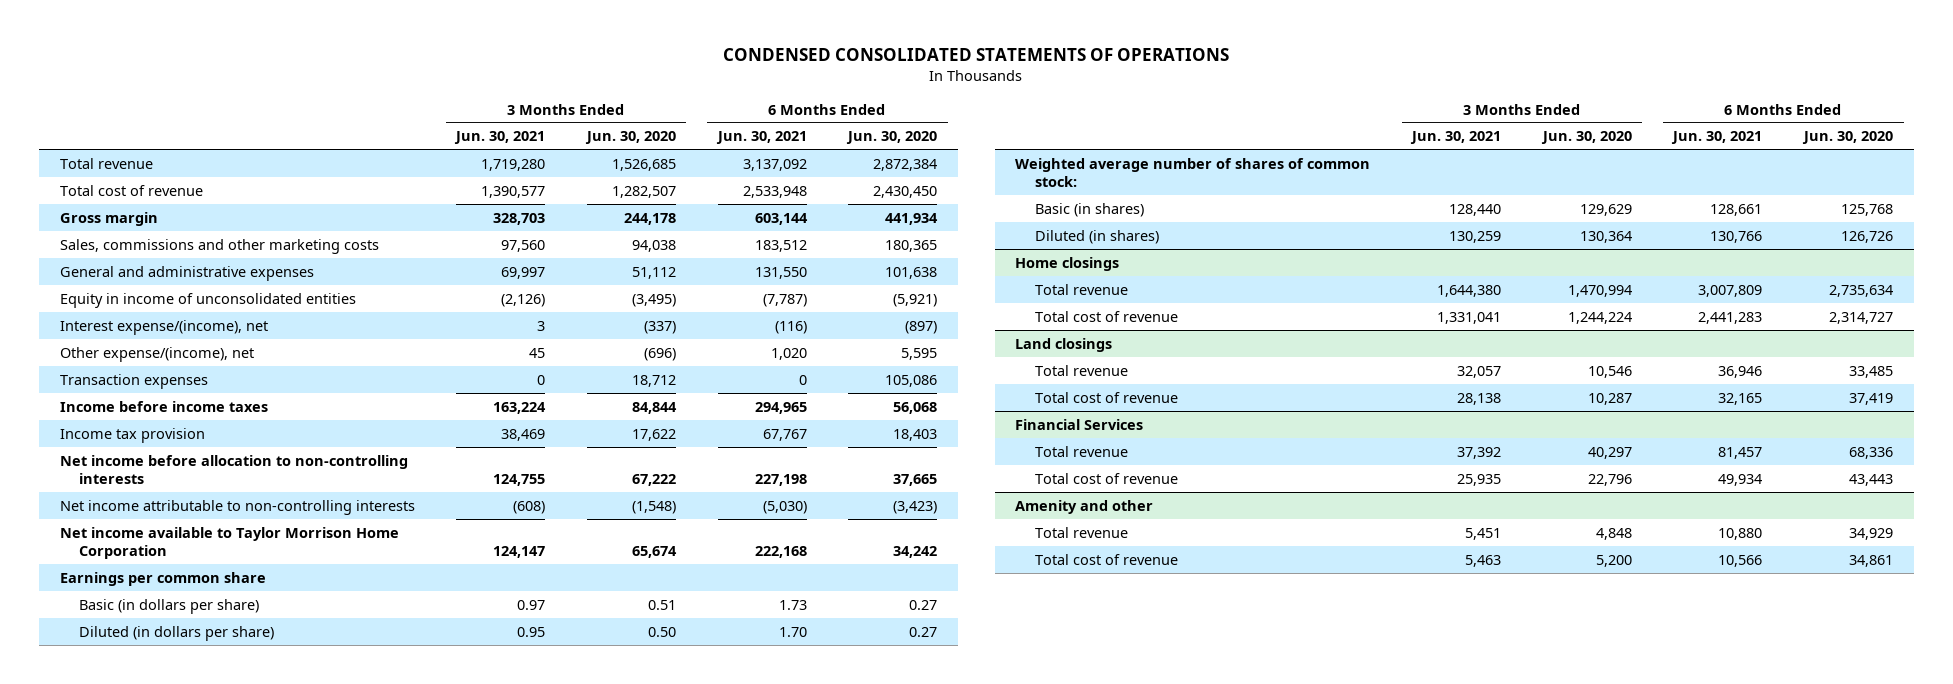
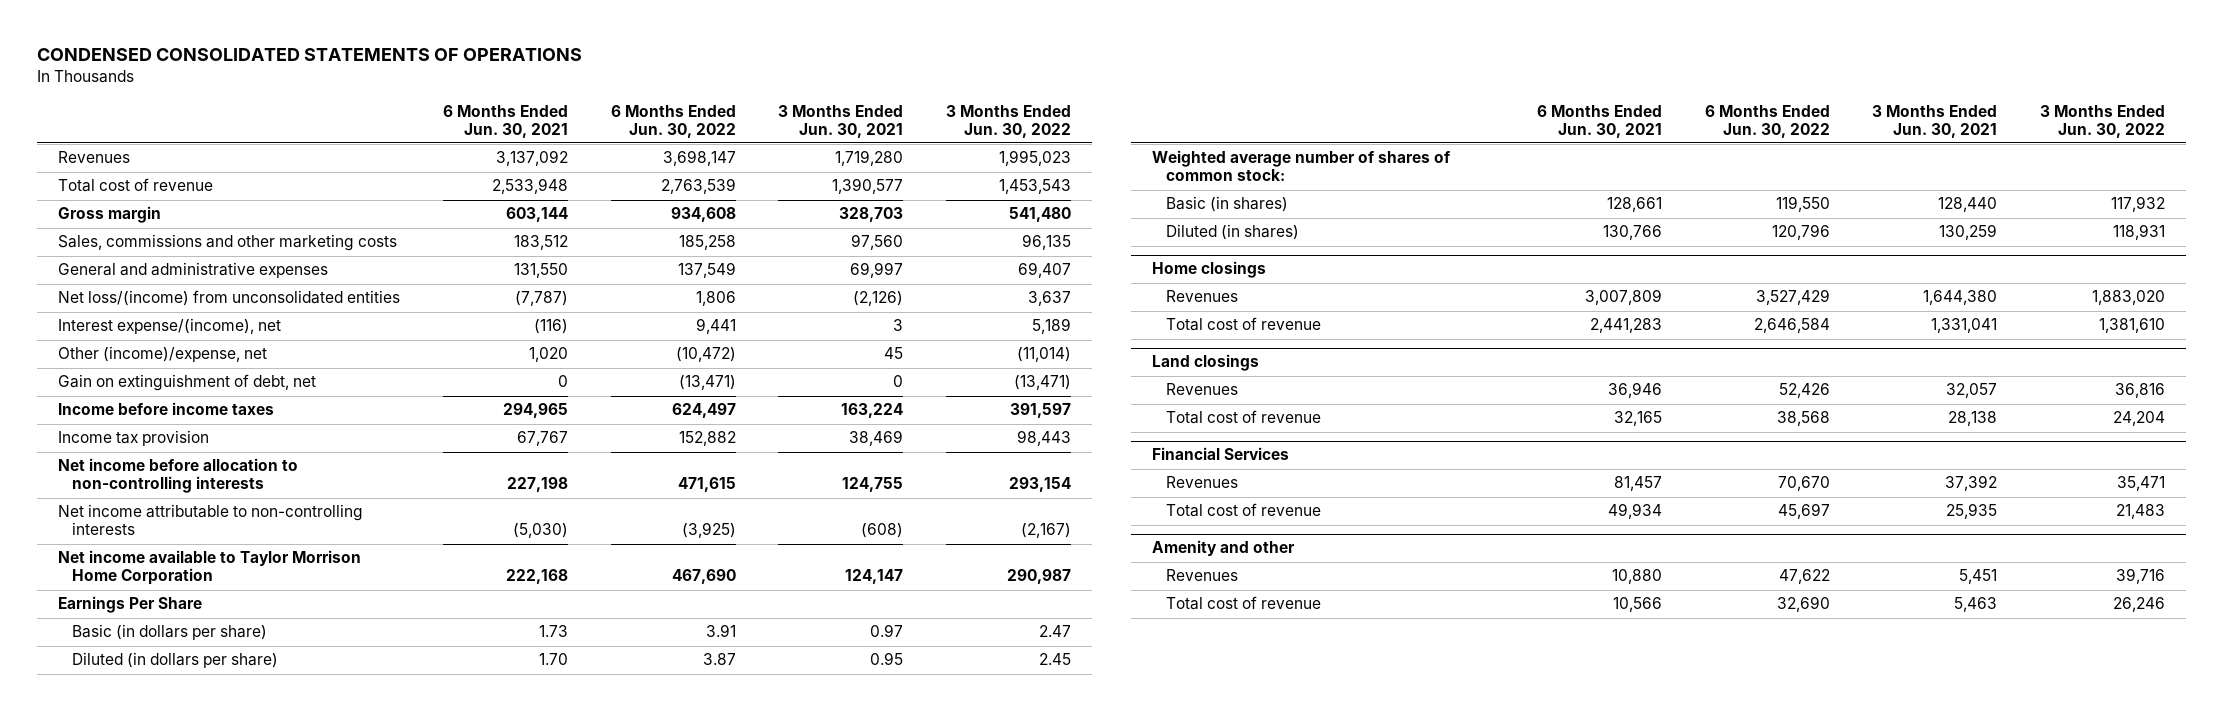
- | 3 Months Ended Jun. 30, 2021 | 3 Months Ended Jun. 30, 2020 | 6 Months Ended Jun. 30, 2021 | 6 Months Ended Jun. 30, 2020
+ | 6 Months Ended Jun. 30, 2021 | 6 Months Ended Jun. 30, 2022 | 3 Months Ended Jun. 30, 2021 | 3 Months Ended Jun. 30, 2022
- Total revenue | 1,719,280 | 1,526,685 | 3,137,092 | 2,872,384
+ Revenues | 3,137,092 | 3,698,147 | 1,719,280 | 1,995,023
- Equity in income of unconsolidated entities | (2,126) | (3,495) | (7,787) | (5,921)
+ Net loss/(income) from unconsolidated entities | (7,787) | 1,806 | (2,126) | 3,637
- Other expense/(income), net | 45 | (696) | 1,020 | 5,595
- Transaction expenses | 0 | 18,712 | 0 | 105,086
+ Other (income)/expense, net | 1,020 | (10,472) | 45 | (11,014)
+ Gain on extinguishment of debt, net | 0 | (13,471) | 0 | (13,471)
- Earnings per common share
+ Earnings Per Share
@ Home closings
- Total revenue | 1,644,380 | 1,470,994 | 3,007,809 | 2,735,634
+ Revenues | 3,007,809 | 3,527,429 | 1,644,380 | 1,883,020
@ Land closings
- Total revenue | 32,057 | 10,546 | 36,946 | 33,485
+ Revenues | 36,946 | 52,426 | 32,057 | 36,816
@ Financial Services
- Total revenue | 37,392 | 40,297 | 81,457 | 68,336
+ Revenues | 81,457 | 70,670 | 37,392 | 35,471
@ Amenity and other
- Total revenue | 5,451 | 4,848 | 10,880 | 34,929
+ Revenues | 10,880 | 47,622 | 5,451 | 39,716

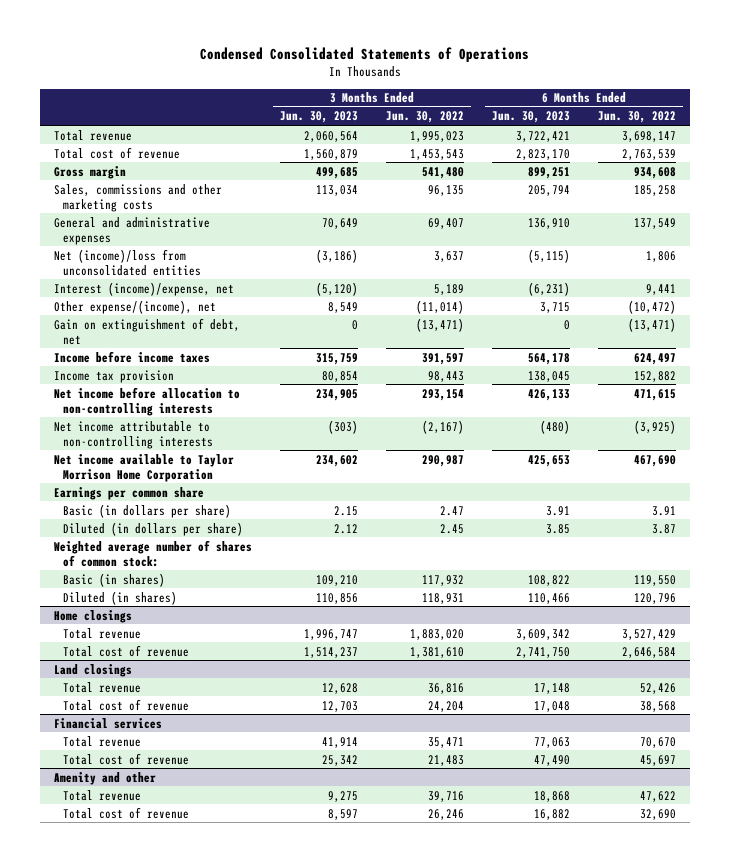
- CONDENSED CONSOLIDATED STATEMENTS OF OPERATIONS
+ Condensed Consolidated Statements of Operations
- | 6 Months Ended Jun. 30, 2021 | 6 Months Ended Jun. 30, 2022 | 3 Months Ended Jun. 30, 2021 | 3 Months Ended Jun. 30, 2022
+ | 3 Months Ended Jun. 30, 2023 | 3 Months Ended Jun. 30, 2022 | 6 Months Ended Jun. 30, 2023 | 6 Months Ended Jun. 30, 2022
- Revenues | 3,137,092 | 3,698,147 | 1,719,280 | 1,995,023
+ Total revenue | 2,060,564 | 1,995,023 | 3,722,421 | 3,698,147
- Net loss/(income) from unconsolidated entities | (7,787) | 1,806 | (2,126) | 3,637
- Interest expense/(income), net | (116) | 9,441 | 3 | 5,189
- Other (income)/expense, net | 1,020 | (10,472) | 45 | (11,014)
+ Net (income)/loss from unconsolidated entities | (3,186) | 3,637 | (5,115) | 1,806
+ Interest (income)/expense, net | (5,120) | 5,189 | (6,231) | 9,441
+ Other expense/(income), net | 8,549 | (11,014) | 3,715 | (10,472)
- Earnings Per Share
+ Earnings per common share
@ Home closings
- Revenues | 3,007,809 | 3,527,429 | 1,644,380 | 1,883,020
+ Total revenue | 1,996,747 | 1,883,020 | 3,609,342 | 3,527,429
@ Land closings
- Revenues | 36,946 | 52,426 | 32,057 | 36,816
+ Total revenue | 12,628 | 36,816 | 17,148 | 52,426
- Financial Services
- Revenues | 81,457 | 70,670 | 37,392 | 35,471
+ Financial services
+ Total revenue | 41,914 | 35,471 | 77,063 | 70,670
@ Amenity and other
- Revenues | 10,880 | 47,622 | 5,451 | 39,716
+ Total revenue | 9,275 | 39,716 | 18,868 | 47,622

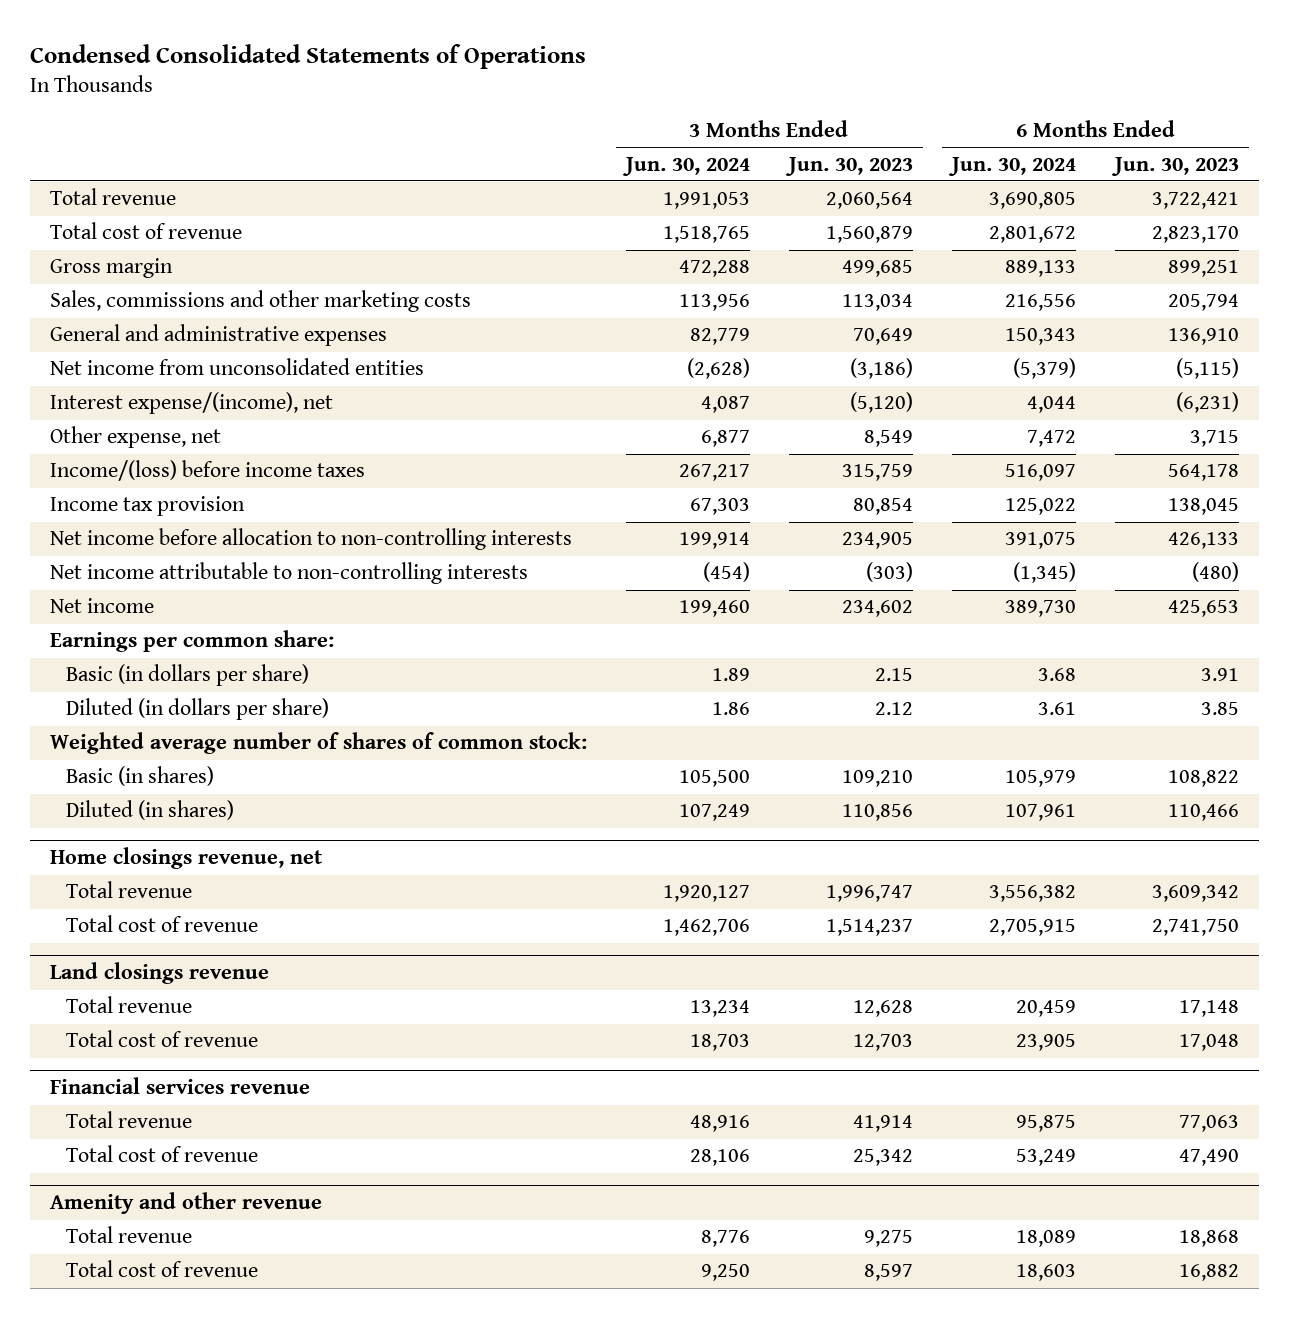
- | 3 Months Ended Jun. 30, 2023 | 3 Months Ended Jun. 30, 2022 | 6 Months Ended Jun. 30, 2023 | 6 Months Ended Jun. 30, 2022
+ | 3 Months Ended Jun. 30, 2024 | 3 Months Ended Jun. 30, 2023 | 6 Months Ended Jun. 30, 2024 | 6 Months Ended Jun. 30, 2023
- Net (income)/loss from unconsolidated entities | (3,186) | 3,637 | (5,115) | 1,806
- Interest (income)/expense, net | (5,120) | 5,189 | (6,231) | 9,441
- Other expense/(income), net | 8,549 | (11,014) | 3,715 | (10,472)
- Gain on extinguishment of debt, net | 0 | (13,471) | 0 | (13,471)
- Income before income taxes | 315,759 | 391,597 | 564,178 | 624,497
+ Net income from unconsolidated entities | (2,628) | (3,186) | (5,379) | (5,115)
+ Interest expense/(income), net | 4,087 | (5,120) | 4,044 | (6,231)
+ Other expense, net | 6,877 | 8,549 | 7,472 | 3,715
+ Income/(loss) before income taxes | 267,217 | 315,759 | 516,097 | 564,178
- Net income available to Taylor Morrison Home Corporation | 234,602 | 290,987 | 425,653 | 467,690
- Earnings per common share
+ Net income | 199,460 | 234,602 | 389,730 | 425,653
+ Earnings per common share:
- Home closings
+ Home closings revenue, net
- Land closings
+ Land closings revenue
- Financial services
+ Financial services revenue
- Amenity and other
+ Amenity and other revenue

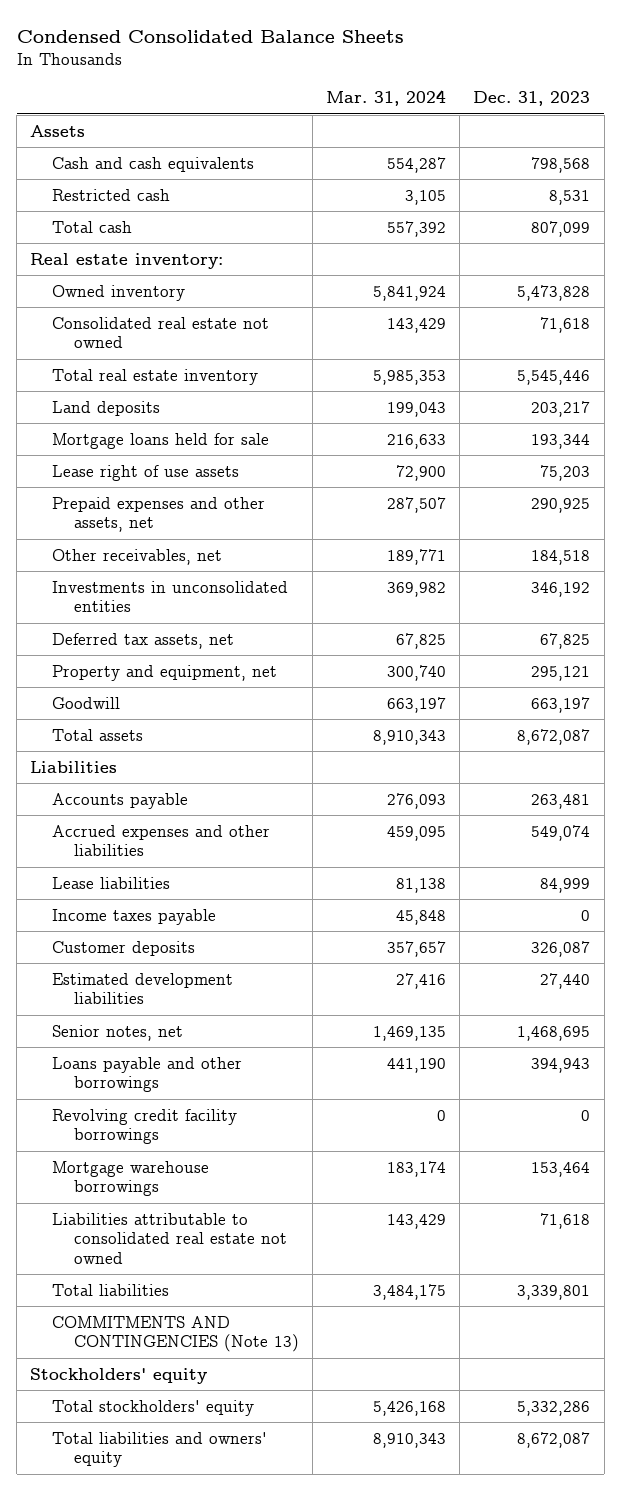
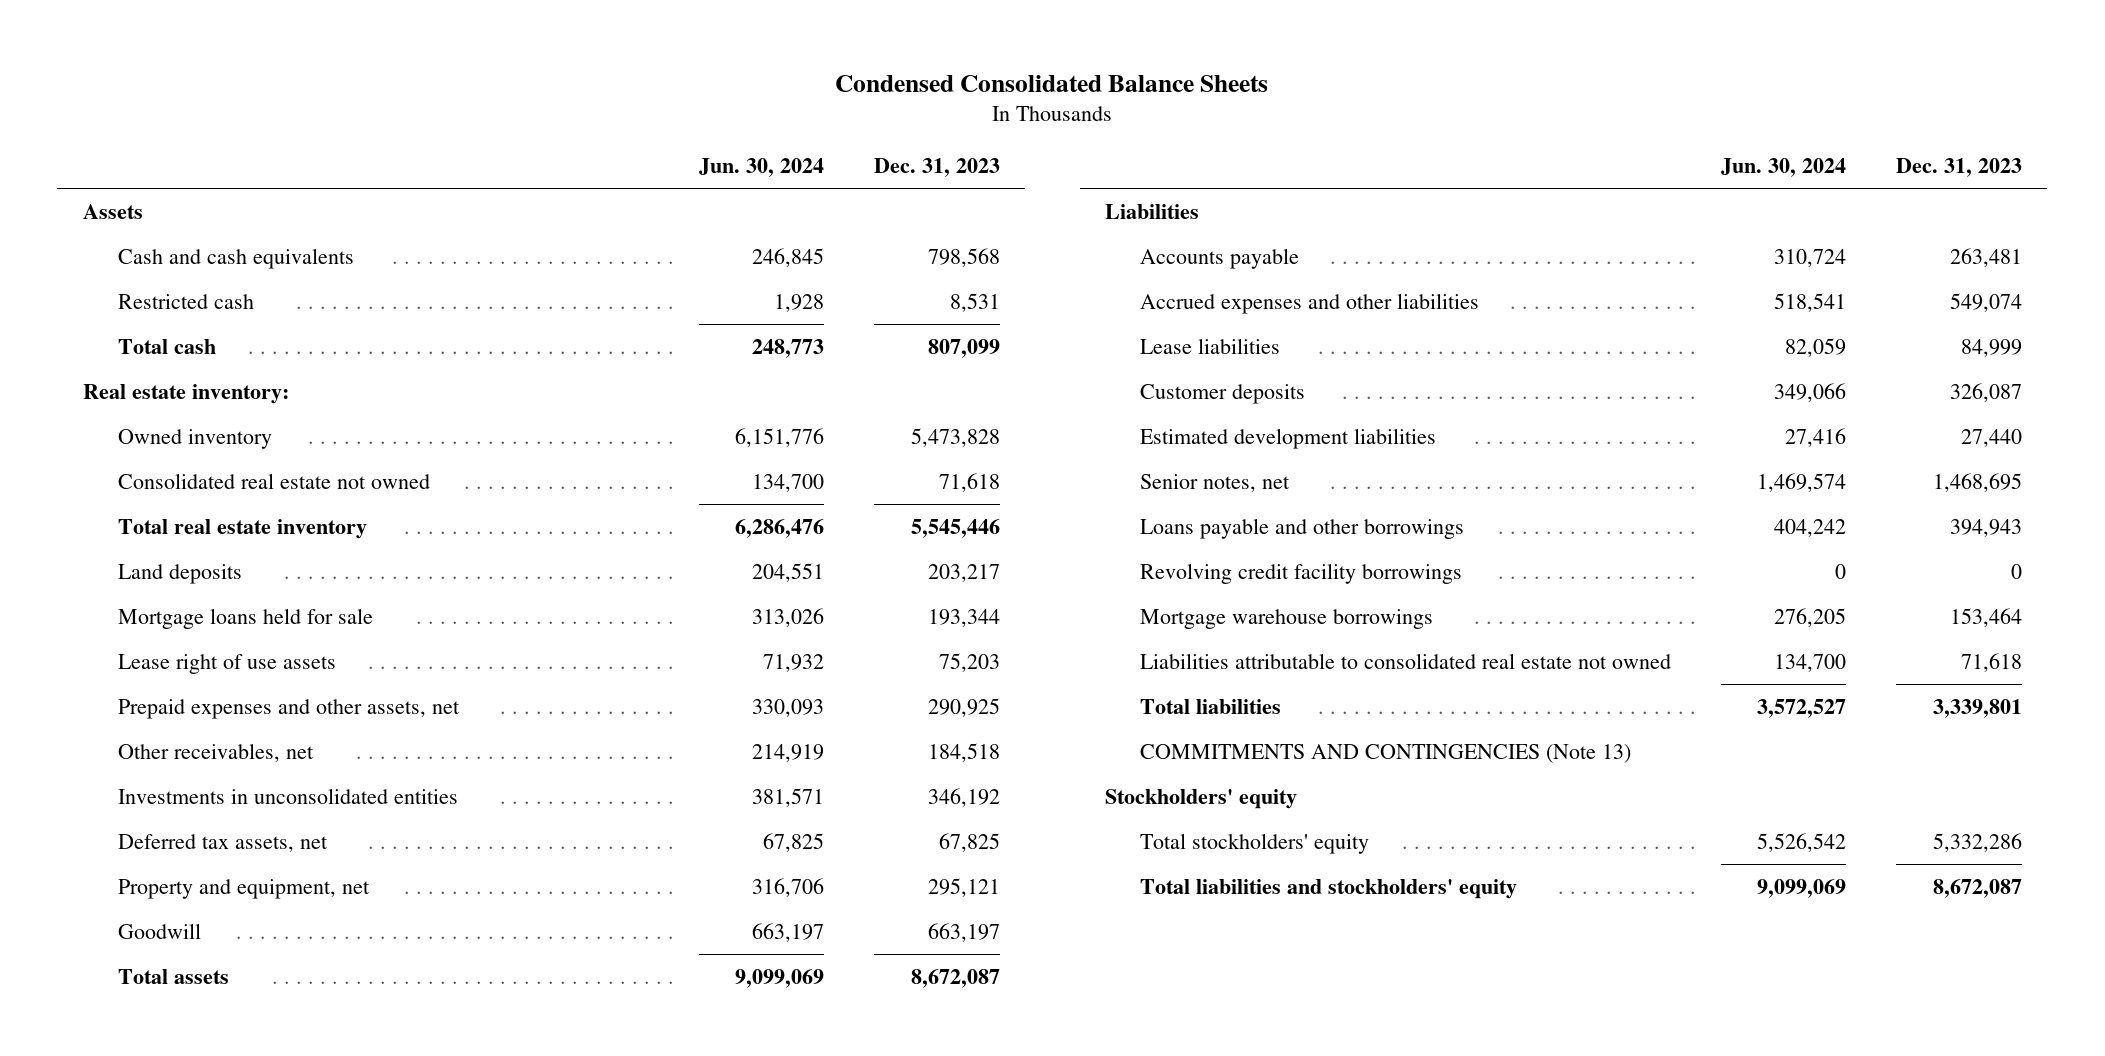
- | Mar. 31, 2024 | Dec. 31, 2023
+ | Jun. 30, 2024 | Dec. 31, 2023
- Income taxes payable | 45,848 | 0
- Total liabilities and owners' equity | 8,910,343 | 8,672,087
+ Total liabilities and stockholders' equity | 9,099,069 | 8,672,087

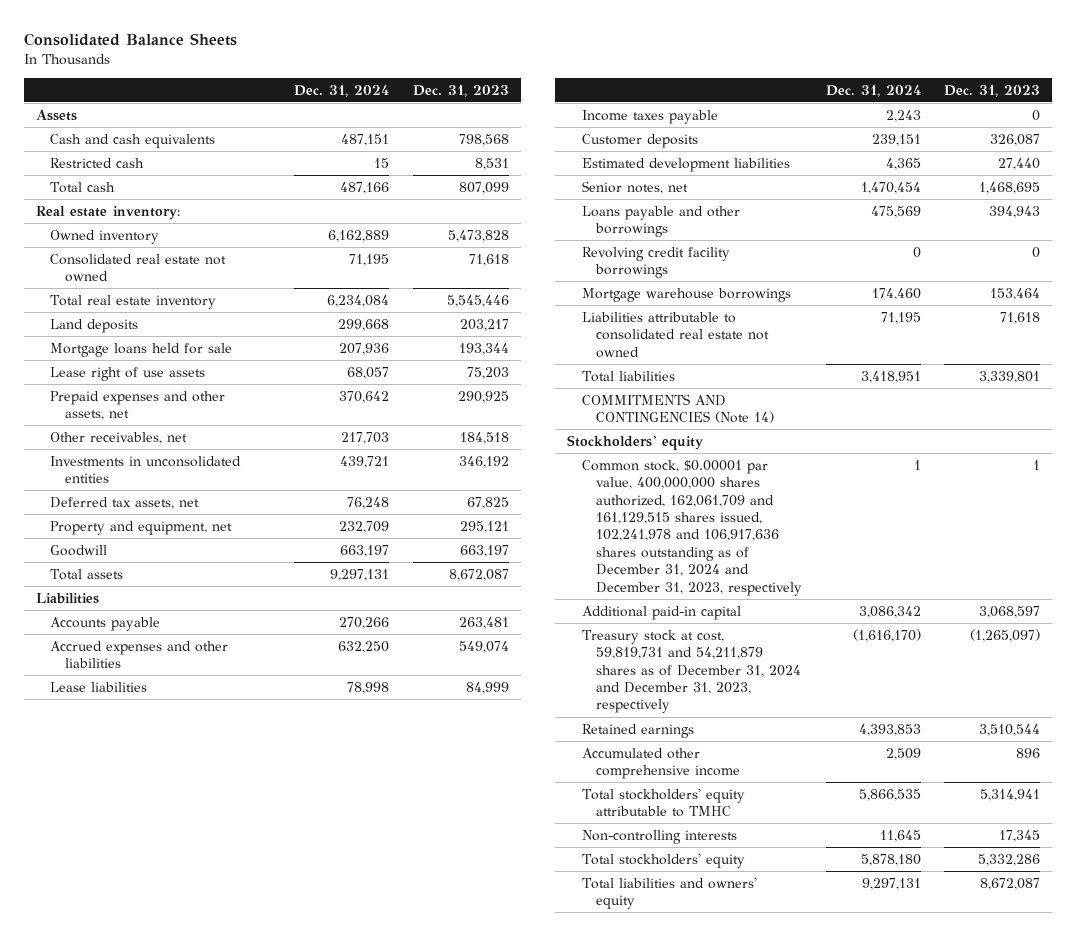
- Condensed Consolidated Balance Sheets
+ Consolidated Balance Sheets
- | Jun. 30, 2024 | Dec. 31, 2023
+ | Dec. 31, 2024 | Dec. 31, 2023
+ Income taxes payable | 2,243 | 0
- COMMITMENTS AND CONTINGENCIES (Note 13)
+ COMMITMENTS AND CONTINGENCIES (Note 14)
+ Common stock, $0.00001 par value, 400,000,000 shares authorized, 162,061,709 and 161,129,515 shares issued, 102,241,978 and 106,917,636 shares outstanding as of December 31, 2024 and December 31, 2023, respectively | 1 | 1
+ Additional paid-in capital | 3,086,342 | 3,068,597
+ Treasury stock at cost, 59,819,731 and 54,211,879 shares as of December 31, 2024 and December 31, 2023, respectively | (1,616,170) | (1,265,097)
+ Retained earnings | 4,393,853 | 3,510,544
+ Accumulated other comprehensive income | 2,509 | 896
+ Total stockholders' equity attributable to TMHC | 5,866,535 | 5,314,941
+ Non-controlling interests | 11,645 | 17,345
- Total liabilities and stockholders' equity | 9,099,069 | 8,672,087
+ Total liabilities and owners' equity | 9,297,131 | 8,672,087

